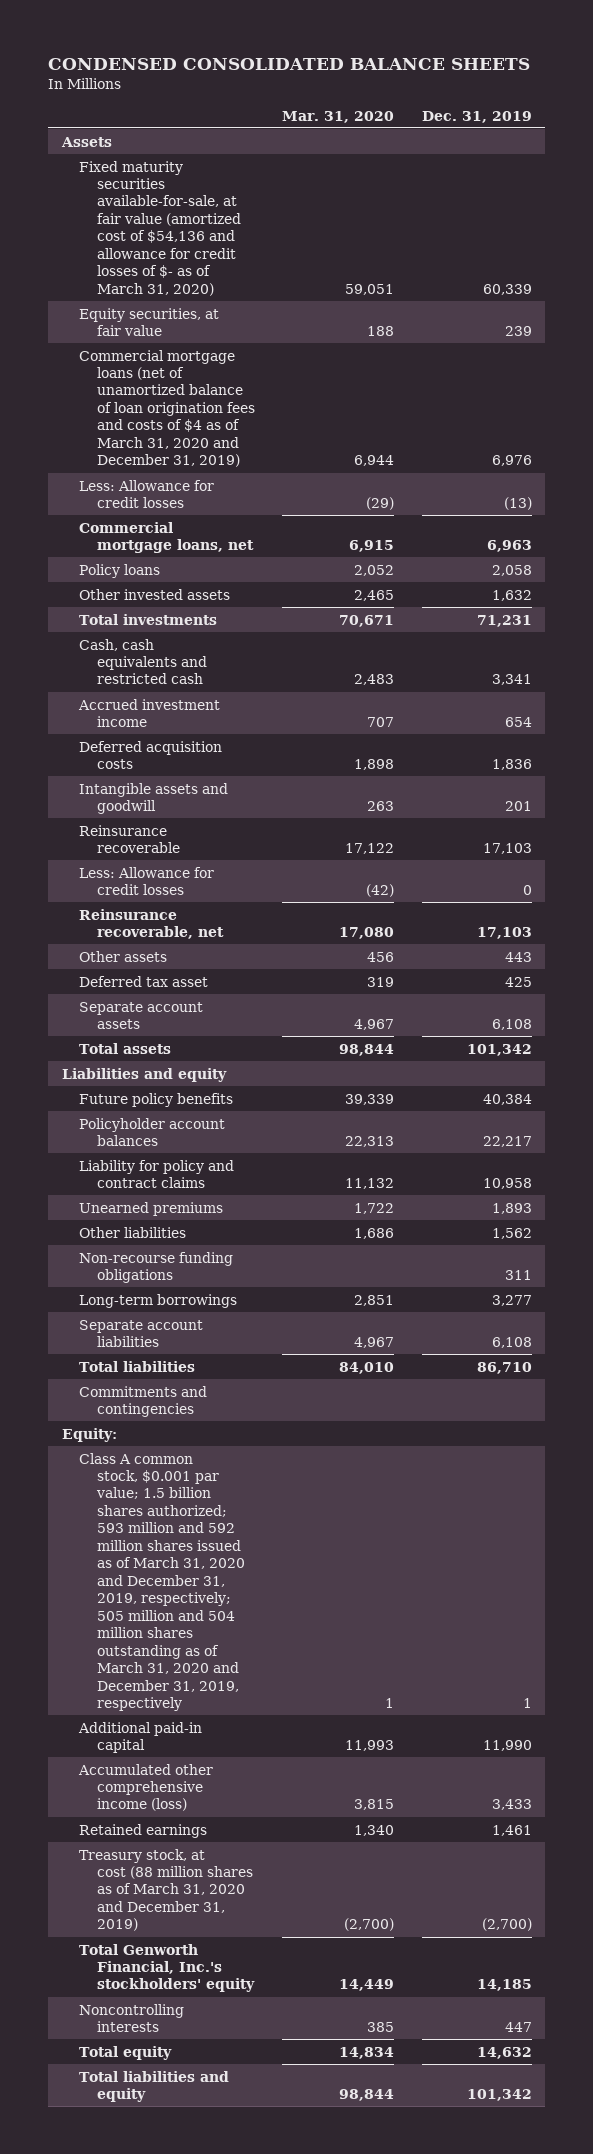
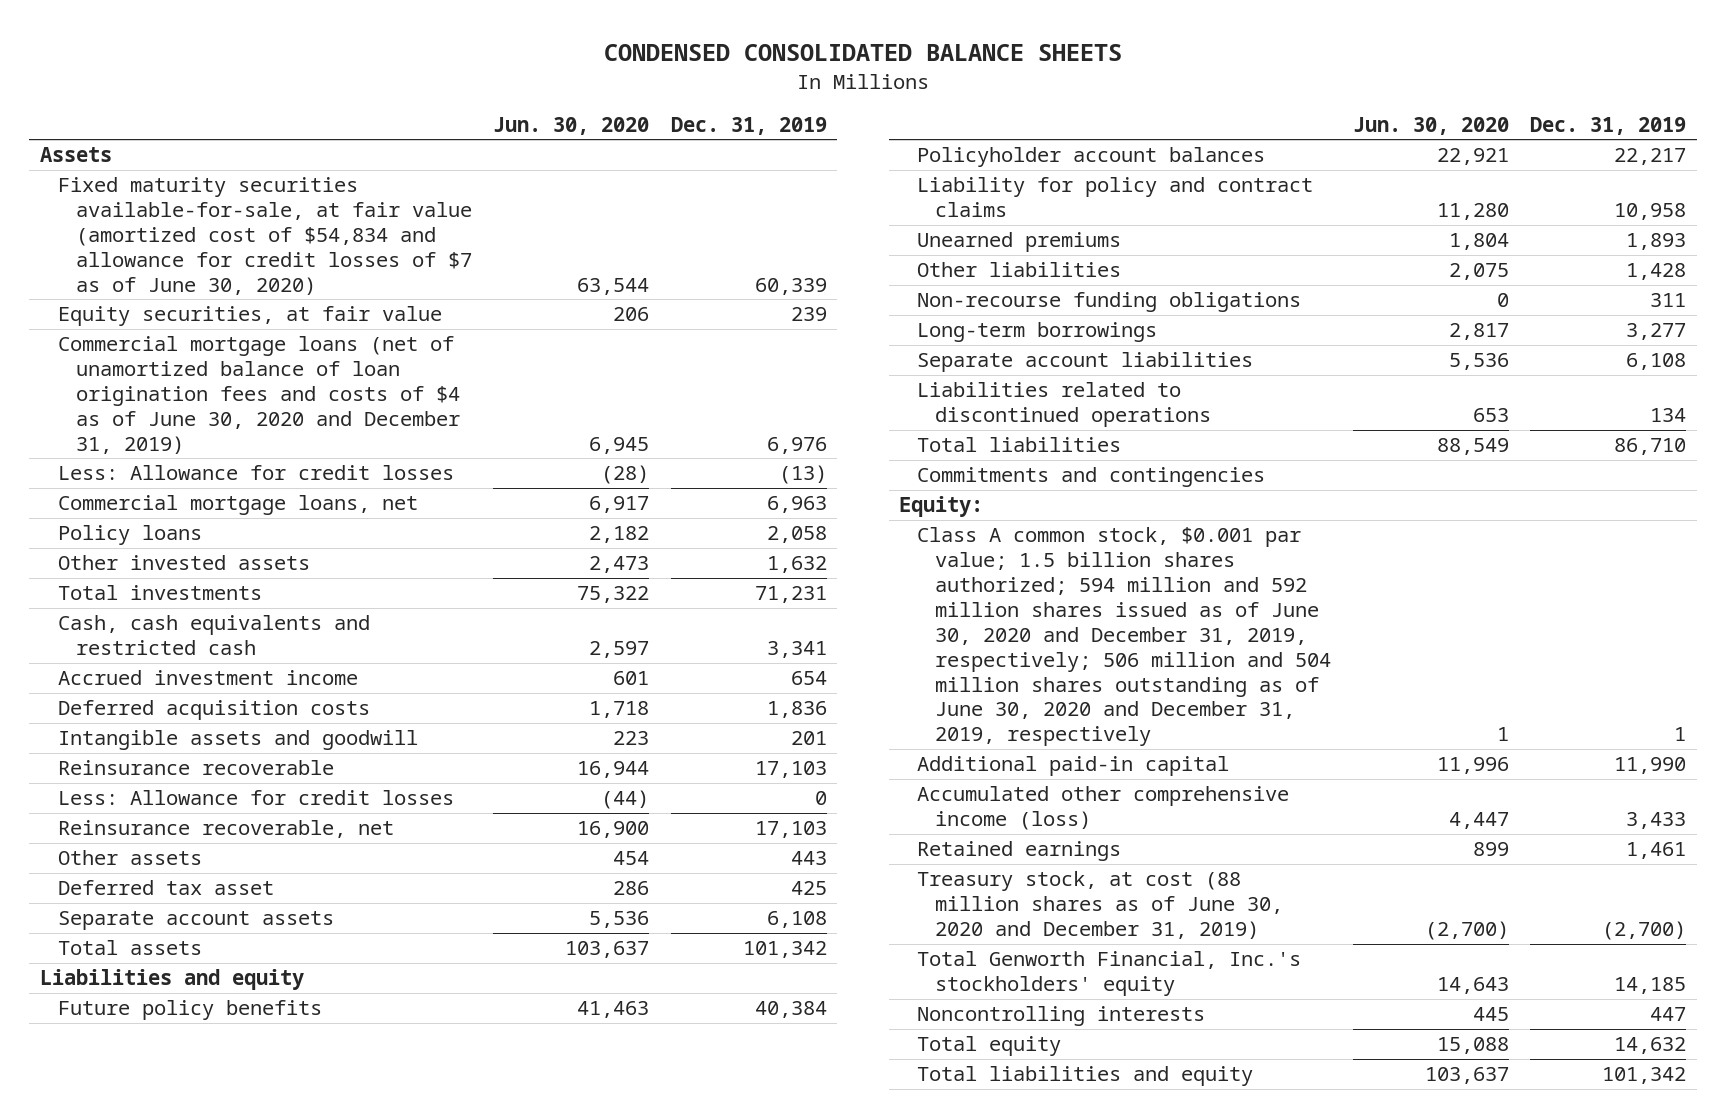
- | Mar. 31, 2020 | Dec. 31, 2019
+ | Jun. 30, 2020 | Dec. 31, 2019
- Fixed maturity securities available-for-sale, at fair value (amortized cost of $54,136 and allowance for credit losses of $- as of March 31, 2020) | 59,051 | 60,339
+ Fixed maturity securities available-for-sale, at fair value (amortized cost of $54,834 and allowance for credit losses of $7 as of June 30, 2020) | 63,544 | 60,339
- Commercial mortgage loans (net of unamortized balance of loan origination fees and costs of $4 as of March 31, 2020 and December 31, 2019) | 6,944 | 6,976
+ Commercial mortgage loans (net of unamortized balance of loan origination fees and costs of $4 as of June 30, 2020 and December 31, 2019) | 6,945 | 6,976
- Other liabilities | 1,686 | 1,562
+ Other liabilities | 2,075 | 1,428
+ Liabilities related to discontinued operations | 653 | 134
- Class A common stock, $0.001 par value; 1.5 billion shares authorized; 593 million and 592 million shares issued as of March 31, 2020 and December 31, 2019, respectively; 505 million and 504 million shares outstanding as of March 31, 2020 and December 31, 2019, respectively | 1 | 1
+ Class A common stock, $0.001 par value; 1.5 billion shares authorized; 594 million and 592 million shares issued as of June 30, 2020 and December 31, 2019, respectively; 506 million and 504 million shares outstanding as of June 30, 2020 and December 31, 2019, respectively | 1 | 1
- Treasury stock, at cost (88 million shares as of March 31, 2020 and December 31, 2019) | (2,700) | (2,700)
+ Treasury stock, at cost (88 million shares as of June 30, 2020 and December 31, 2019) | (2,700) | (2,700)

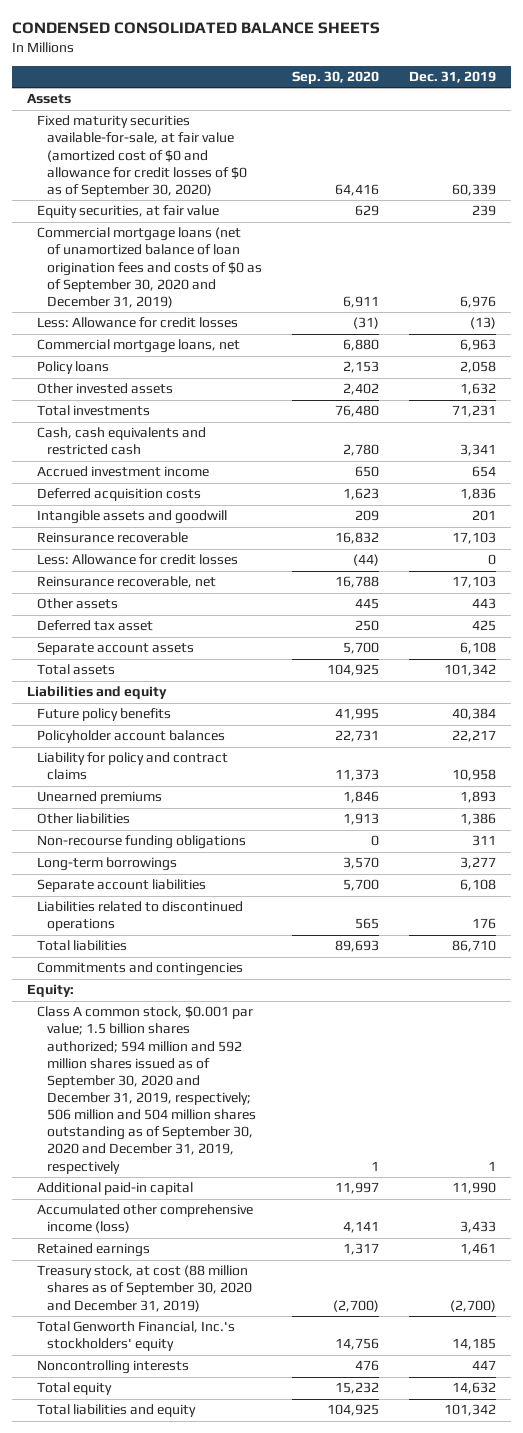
- | Jun. 30, 2020 | Dec. 31, 2019
+ | Sep. 30, 2020 | Dec. 31, 2019
- Fixed maturity securities available-for-sale, at fair value (amortized cost of $54,834 and allowance for credit losses of $7 as of June 30, 2020) | 63,544 | 60,339
+ Fixed maturity securities available-for-sale, at fair value (amortized cost of $0 and allowance for credit losses of $0 as of September 30, 2020) | 64,416 | 60,339
- Commercial mortgage loans (net of unamortized balance of loan origination fees and costs of $4 as of June 30, 2020 and December 31, 2019) | 6,945 | 6,976
+ Commercial mortgage loans (net of unamortized balance of loan origination fees and costs of $0 as of September 30, 2020 and December 31, 2019) | 6,911 | 6,976
- Other liabilities | 2,075 | 1,428
+ Other liabilities | 1,913 | 1,386
- Liabilities related to discontinued operations | 653 | 134
+ Liabilities related to discontinued operations | 565 | 176
- Class A common stock, $0.001 par value; 1.5 billion shares authorized; 594 million and 592 million shares issued as of June 30, 2020 and December 31, 2019, respectively; 506 million and 504 million shares outstanding as of June 30, 2020 and December 31, 2019, respectively | 1 | 1
+ Class A common stock, $0.001 par value; 1.5 billion shares authorized; 594 million and 592 million shares issued as of September 30, 2020 and December 31, 2019, respectively; 506 million and 504 million shares outstanding as of September 30, 2020 and December 31, 2019, respectively | 1 | 1
- Treasury stock, at cost (88 million shares as of June 30, 2020 and December 31, 2019) | (2,700) | (2,700)
+ Treasury stock, at cost (88 million shares as of September 30, 2020 and December 31, 2019) | (2,700) | (2,700)

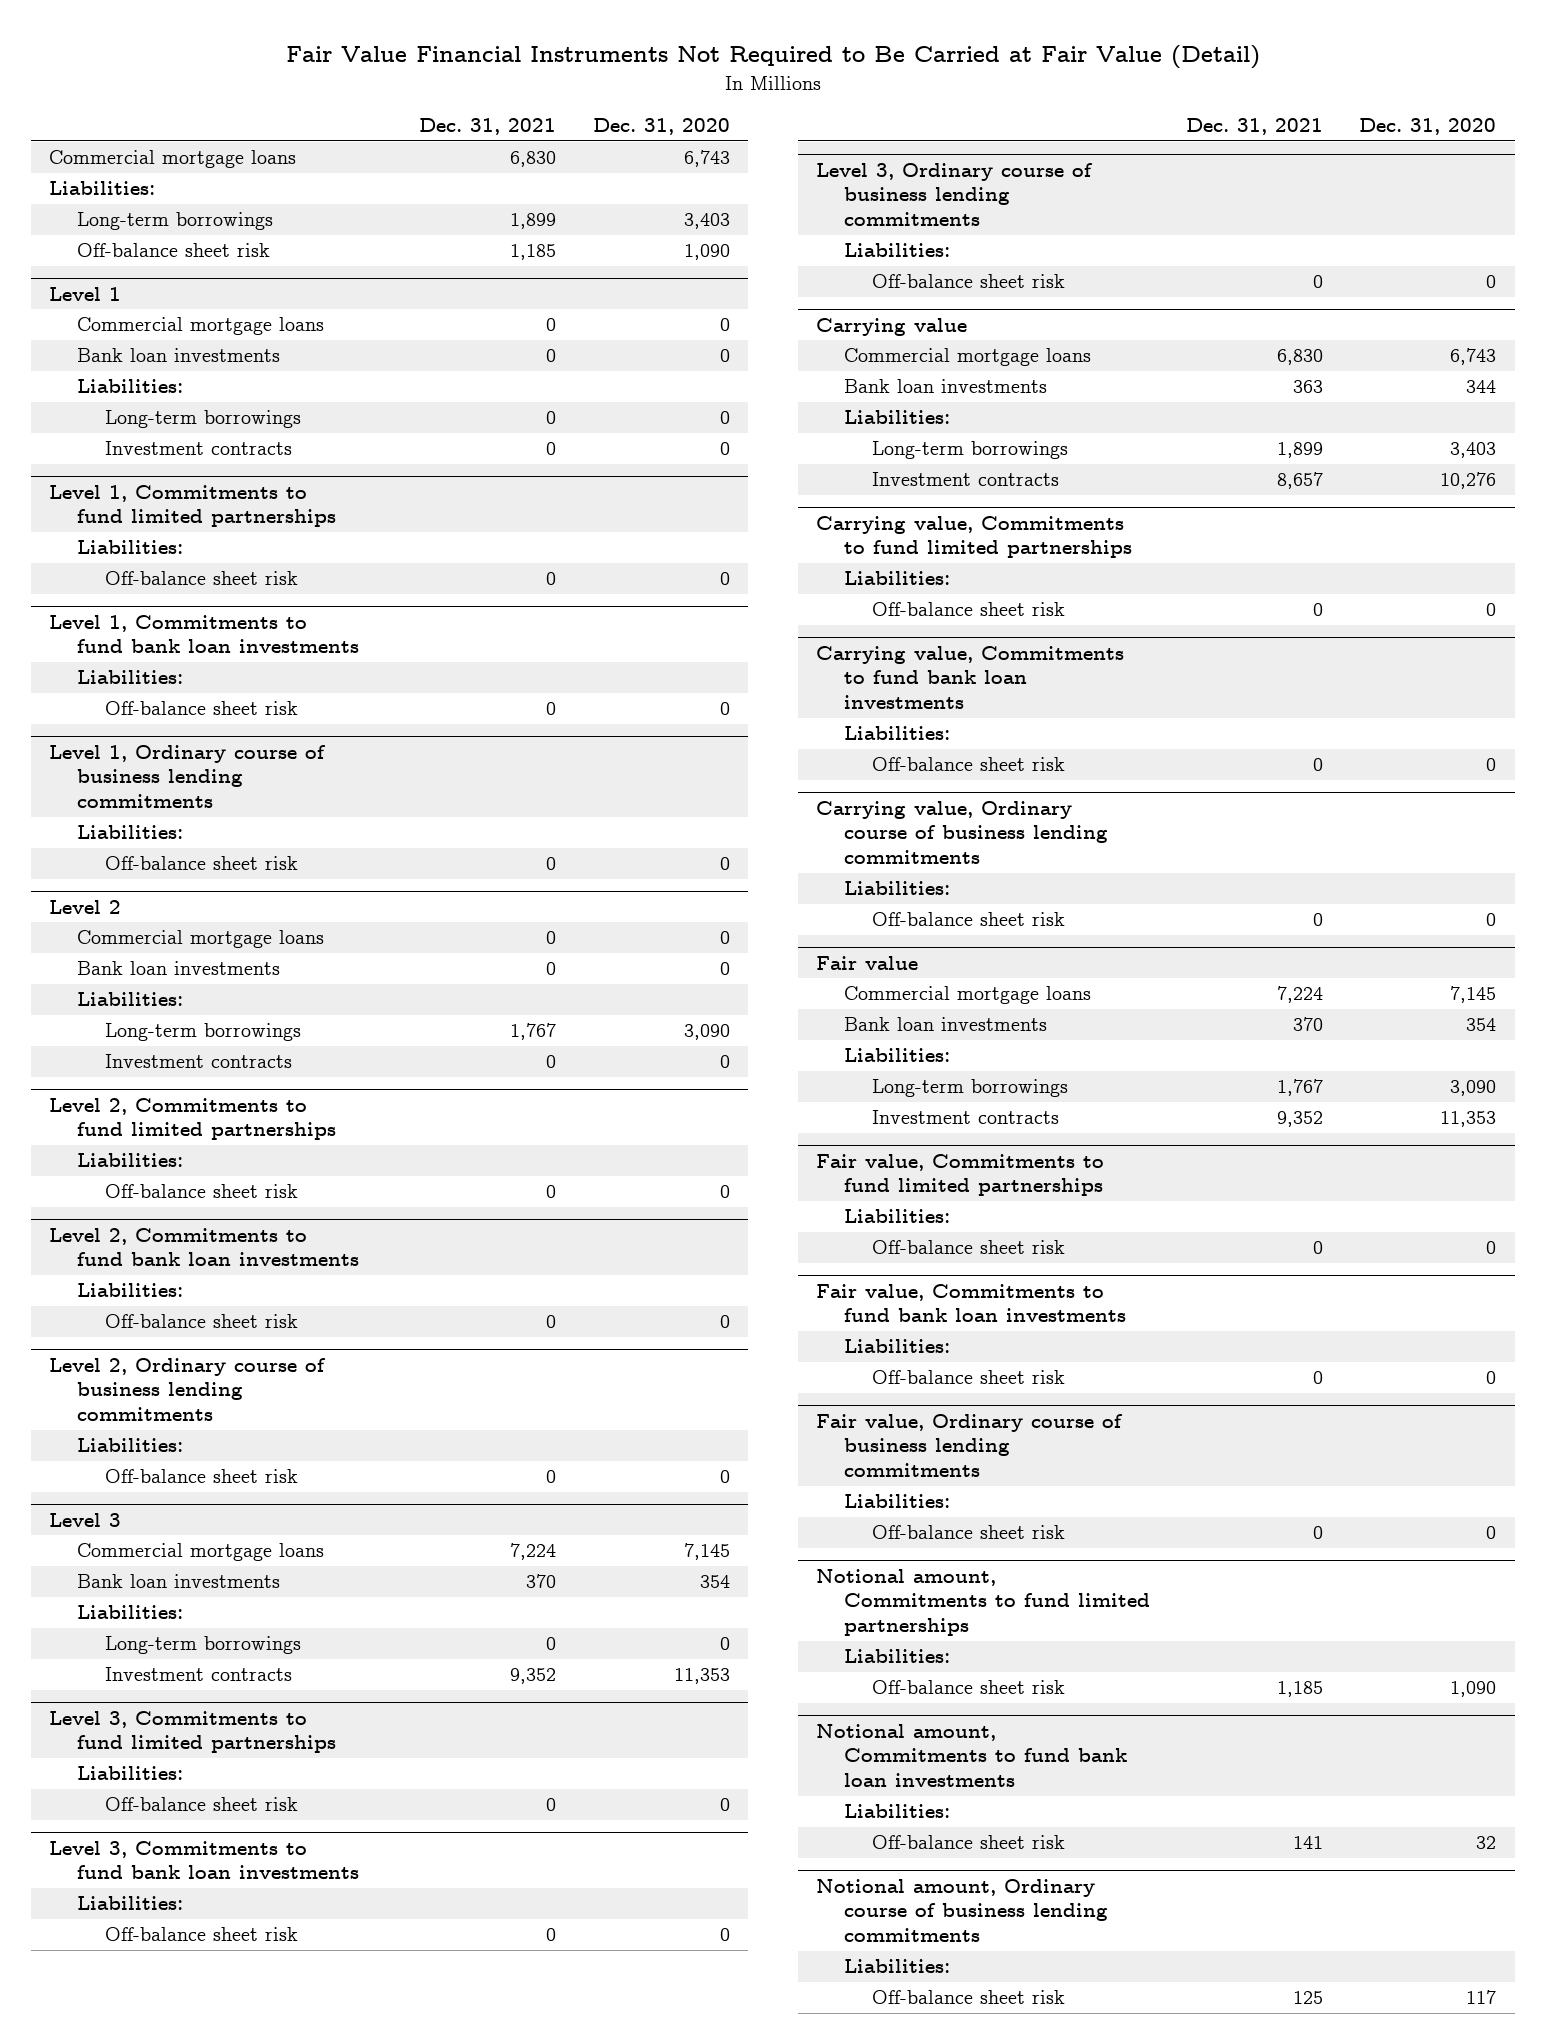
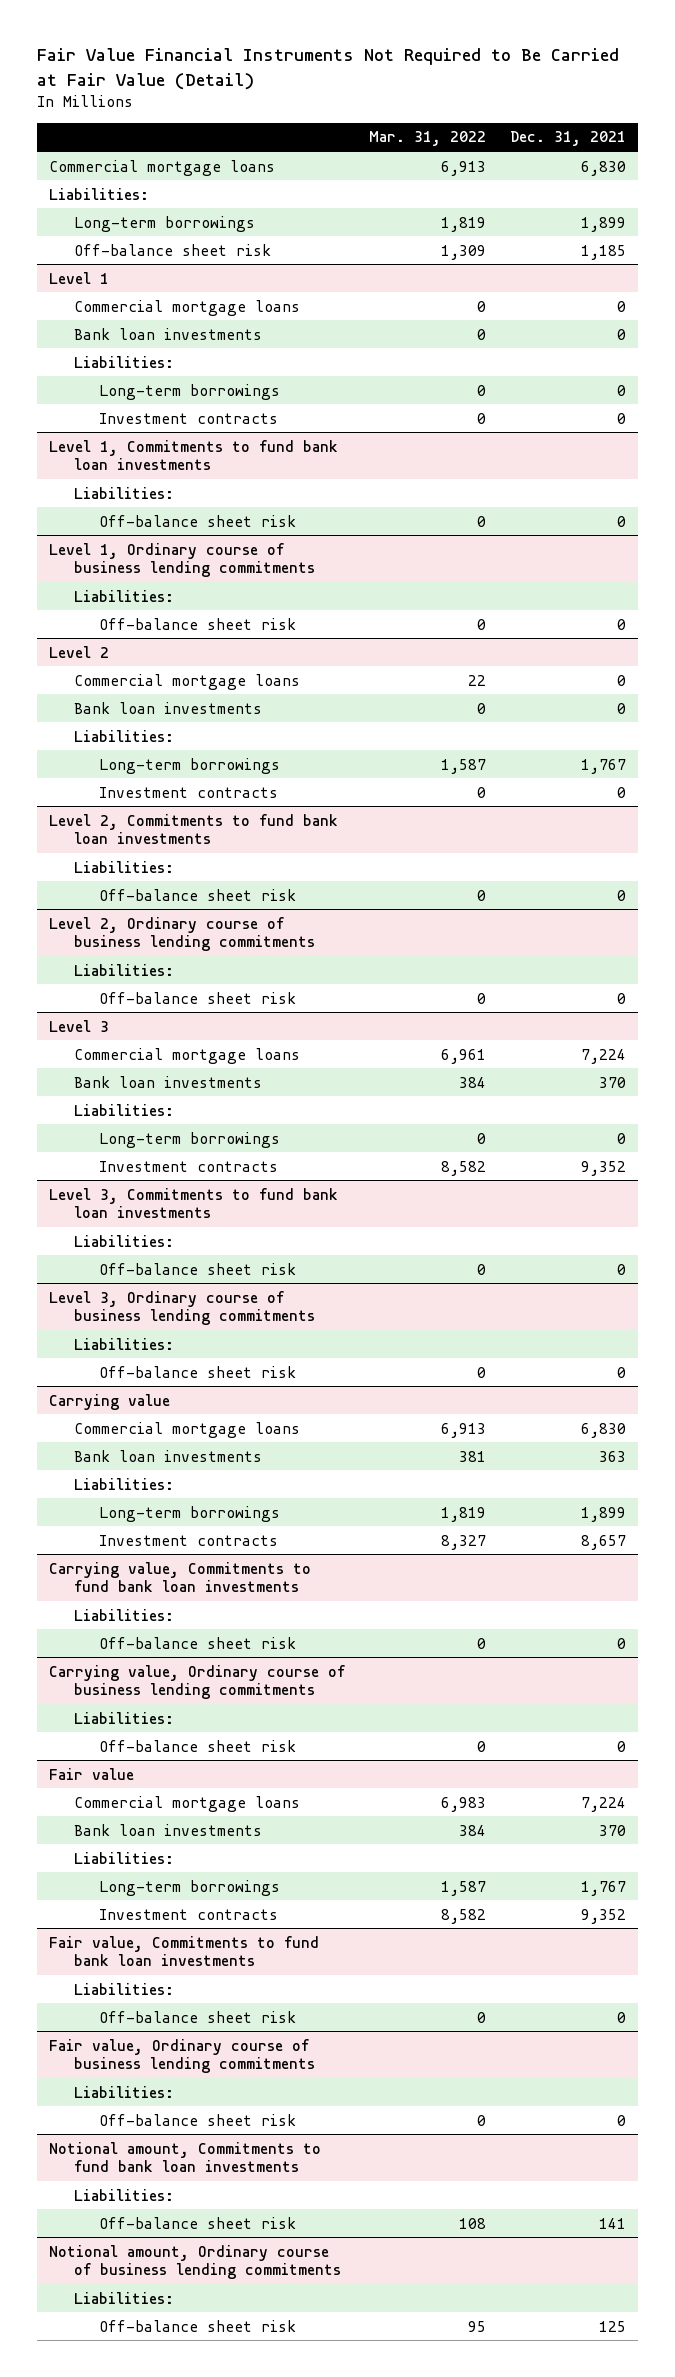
- | Dec. 31, 2021 | Dec. 31, 2020
+ | Mar. 31, 2022 | Dec. 31, 2021
- Level 1, Commitments to fund limited partnerships
- Liabilities:
- Off-balance sheet risk | 0 | 0
- Level 2, Commitments to fund limited partnerships
- Liabilities:
- Off-balance sheet risk | 0 | 0
- Level 3, Commitments to fund limited partnerships
- Liabilities:
- Off-balance sheet risk | 0 | 0
- Carrying value, Commitments to fund limited partnerships
- Liabilities:
- Off-balance sheet risk | 0 | 0
- Fair value, Commitments to fund limited partnerships
- Liabilities:
- Off-balance sheet risk | 0 | 0
- Notional amount, Commitments to fund limited partnerships
- Liabilities:
- Off-balance sheet risk | 1,185 | 1,090

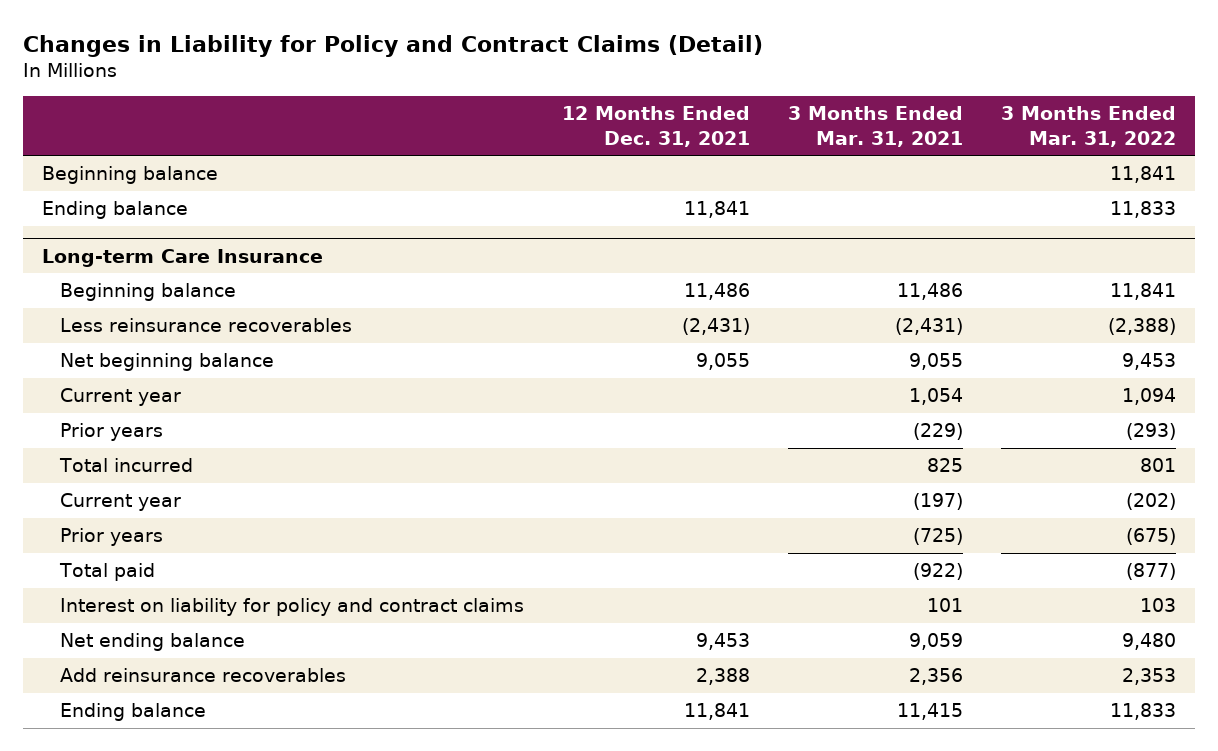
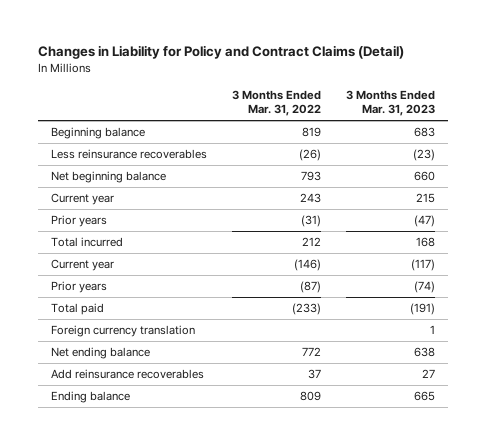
- | 12 Months Ended Dec. 31, 2021 | 3 Months Ended Mar. 31, 2021 | 3 Months Ended Mar. 31, 2022
+ | 3 Months Ended Mar. 31, 2022 | 3 Months Ended Mar. 31, 2023
- Beginning balance | | | 11,841
- Ending balance | 11,841 | | 11,833
- Long-term Care Insurance
- Beginning balance | 11,486 | 11,486 | 11,841
- Less reinsurance recoverables | (2,431) | (2,431) | (2,388)
- Net beginning balance | 9,055 | 9,055 | 9,453
- Current year | | 1,054 | 1,094
- Prior years | | (229) | (293)
- Total incurred | | 825 | 801
- Current year | | (197) | (202)
- Prior years | | (725) | (675)
- Total paid | | (922) | (877)
- Interest on liability for policy and contract claims | | 101 | 103
- Net ending balance | 9,453 | 9,059 | 9,480
- Add reinsurance recoverables | 2,388 | 2,356 | 2,353
- Ending balance | 11,841 | 11,415 | 11,833
+ Beginning balance | 819 | 683
+ Less reinsurance recoverables | (26) | (23)
+ Net beginning balance | 793 | 660
+ Current year | 243 | 215
+ Prior years | (31) | (47)
+ Total incurred | 212 | 168
+ Current year | (146) | (117)
+ Prior years | (87) | (74)
+ Total paid | (233) | (191)
+ Foreign currency translation | | 1
+ Net ending balance | 772 | 638
+ Add reinsurance recoverables | 37 | 27
+ Ending balance | 809 | 665

